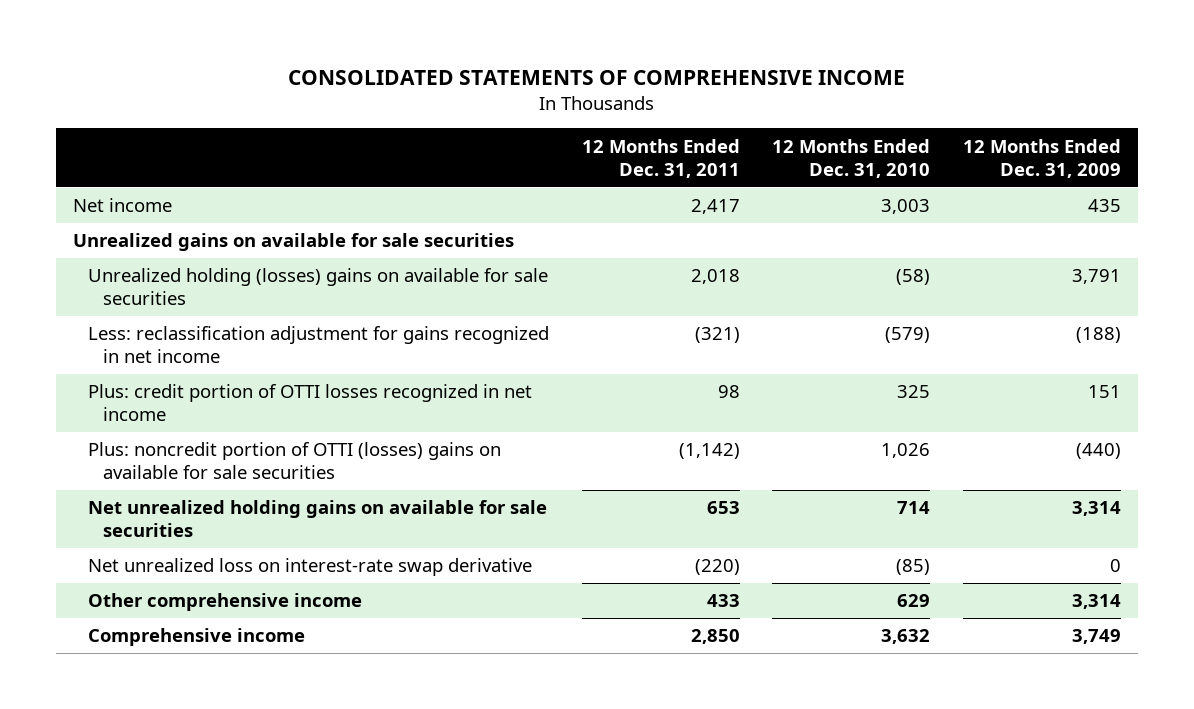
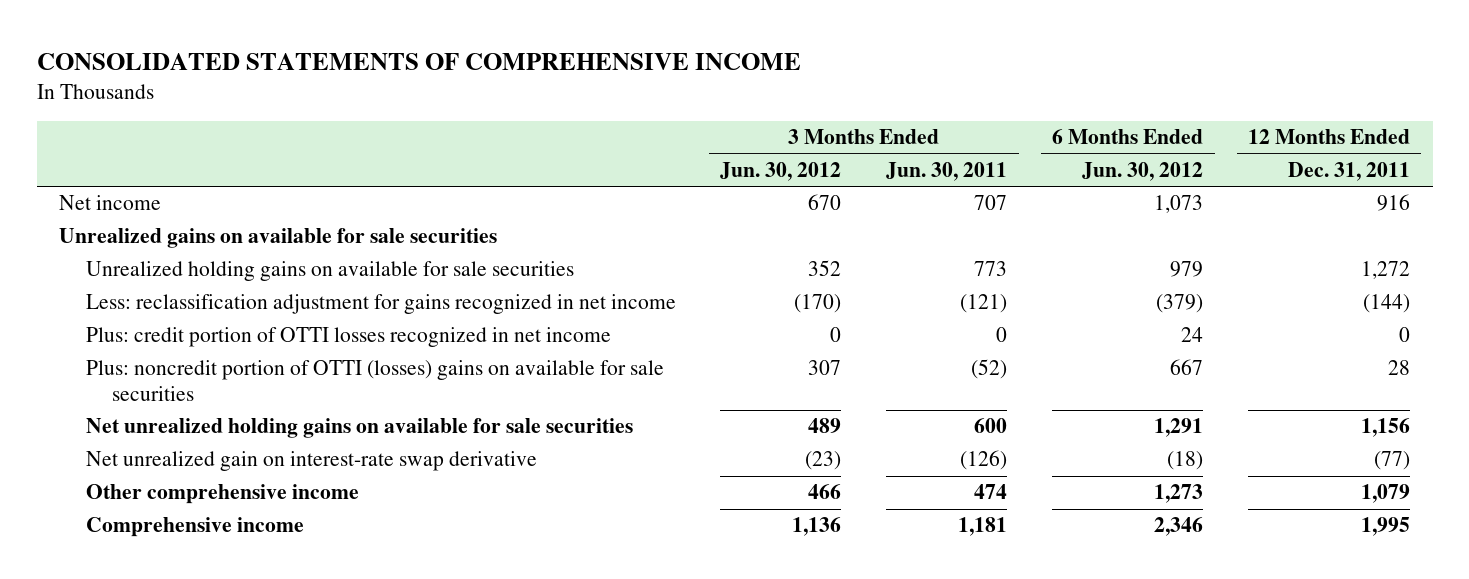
- | 12 Months Ended Dec. 31, 2011 | 12 Months Ended Dec. 31, 2010 | 12 Months Ended Dec. 31, 2009
+ | 3 Months Ended Jun. 30, 2012 | 3 Months Ended Jun. 30, 2011 | 6 Months Ended Jun. 30, 2012 | 12 Months Ended Dec. 31, 2011
- Net income | 2,417 | 3,003 | 435
+ Net income | 670 | 707 | 1,073 | 916
- Unrealized holding (losses) gains on available for sale securities | 2,018 | (58) | 3,791
- Less: reclassification adjustment for gains recognized in net income | (321) | (579) | (188)
- Plus: credit portion of OTTI losses recognized in net income | 98 | 325 | 151
- Plus: noncredit portion of OTTI (losses) gains on available for sale securities | (1,142) | 1,026 | (440)
- Net unrealized holding gains on available for sale securities | 653 | 714 | 3,314
- Net unrealized loss on interest-rate swap derivative | (220) | (85) | 0
- Other comprehensive income | 433 | 629 | 3,314
- Comprehensive income | 2,850 | 3,632 | 3,749
+ Unrealized holding gains on available for sale securities | 352 | 773 | 979 | 1,272
+ Less: reclassification adjustment for gains recognized in net income | (170) | (121) | (379) | (144)
+ Plus: credit portion of OTTI losses recognized in net income | 0 | 0 | 24 | 0
+ Plus: noncredit portion of OTTI (losses) gains on available for sale securities | 307 | (52) | 667 | 28
+ Net unrealized holding gains on available for sale securities | 489 | 600 | 1,291 | 1,156
+ Net unrealized gain on interest-rate swap derivative | (23) | (126) | (18) | (77)
+ Other comprehensive income | 466 | 474 | 1,273 | 1,079
+ Comprehensive income | 1,136 | 1,181 | 2,346 | 1,995

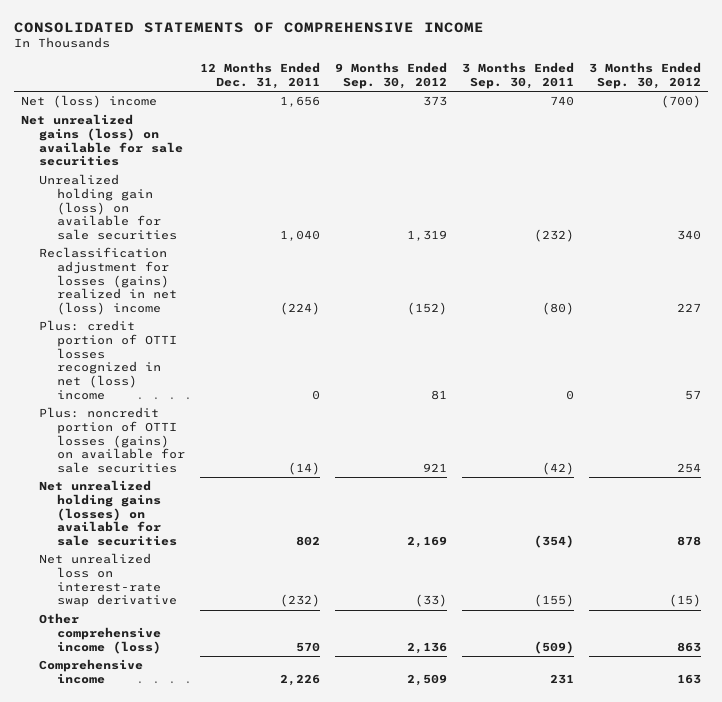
- | 3 Months Ended Jun. 30, 2012 | 3 Months Ended Jun. 30, 2011 | 6 Months Ended Jun. 30, 2012 | 12 Months Ended Dec. 31, 2011
+ | 12 Months Ended Dec. 31, 2011 | 9 Months Ended Sep. 30, 2012 | 3 Months Ended Sep. 30, 2011 | 3 Months Ended Sep. 30, 2012
- Net income | 670 | 707 | 1,073 | 916
- Unrealized gains on available for sale securities
- Unrealized holding gains on available for sale securities | 352 | 773 | 979 | 1,272
- Less: reclassification adjustment for gains recognized in net income | (170) | (121) | (379) | (144)
- Plus: credit portion of OTTI losses recognized in net income | 0 | 0 | 24 | 0
- Plus: noncredit portion of OTTI (losses) gains on available for sale securities | 307 | (52) | 667 | 28
- Net unrealized holding gains on available for sale securities | 489 | 600 | 1,291 | 1,156
- Net unrealized gain on interest-rate swap derivative | (23) | (126) | (18) | (77)
- Other comprehensive income | 466 | 474 | 1,273 | 1,079
- Comprehensive income | 1,136 | 1,181 | 2,346 | 1,995
+ Net (loss) income | 1,656 | 373 | 740 | (700)
+ Net unrealized gains (loss) on available for sale securities
+ Unrealized holding gain (loss) on available for sale securities | 1,040 | 1,319 | (232) | 340
+ Reclassification adjustment for losses (gains) realized in net (loss) income | (224) | (152) | (80) | 227
+ Plus: credit portion of OTTI losses recognized in net (loss) income | 0 | 81 | 0 | 57
+ Plus: noncredit portion of OTTI losses (gains) on available for sale securities | (14) | 921 | (42) | 254
+ Net unrealized holding gains (losses) on available for sale securities | 802 | 2,169 | (354) | 878
+ Net unrealized loss on interest-rate swap derivative | (232) | (33) | (155) | (15)
+ Other comprehensive income (loss) | 570 | 2,136 | (509) | 863
+ Comprehensive income | 2,226 | 2,509 | 231 | 163

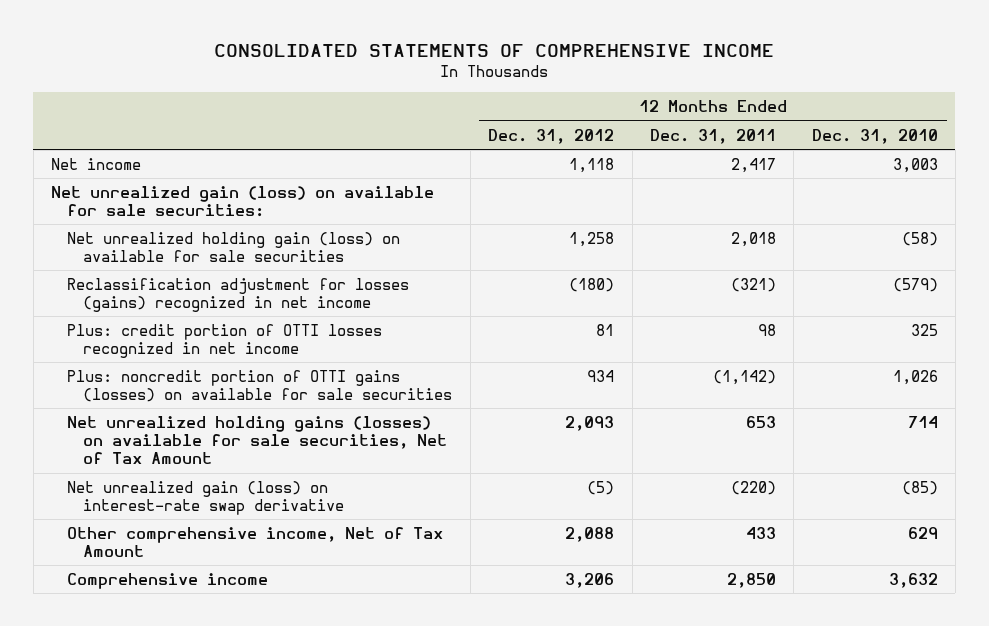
- | 12 Months Ended Dec. 31, 2011 | 9 Months Ended Sep. 30, 2012 | 3 Months Ended Sep. 30, 2011 | 3 Months Ended Sep. 30, 2012
+ | 12 Months Ended Dec. 31, 2012 | 12 Months Ended Dec. 31, 2011 | 12 Months Ended Dec. 31, 2010
- Net (loss) income | 1,656 | 373 | 740 | (700)
- Net unrealized gains (loss) on available for sale securities
- Unrealized holding gain (loss) on available for sale securities | 1,040 | 1,319 | (232) | 340
- Reclassification adjustment for losses (gains) realized in net (loss) income | (224) | (152) | (80) | 227
- Plus: credit portion of OTTI losses recognized in net (loss) income | 0 | 81 | 0 | 57
- Plus: noncredit portion of OTTI losses (gains) on available for sale securities | (14) | 921 | (42) | 254
- Net unrealized holding gains (losses) on available for sale securities | 802 | 2,169 | (354) | 878
- Net unrealized loss on interest-rate swap derivative | (232) | (33) | (155) | (15)
- Other comprehensive income (loss) | 570 | 2,136 | (509) | 863
- Comprehensive income | 2,226 | 2,509 | 231 | 163
+ Net income | 1,118 | 2,417 | 3,003
+ Net unrealized gain (loss) on available for sale securities:
+ Net unrealized holding gain (loss) on available for sale securities | 1,258 | 2,018 | (58)
+ Reclassification adjustment for losses (gains) recognized in net income | (180) | (321) | (579)
+ Plus: credit portion of OTTI losses recognized in net income | 81 | 98 | 325
+ Plus: noncredit portion of OTTI gains (losses) on available for sale securities | 934 | (1,142) | 1,026
+ Net unrealized holding gains (losses) on available for sale securities, Net of Tax Amount | 2,093 | 653 | 714
+ Net unrealized gain (loss) on interest-rate swap derivative | (5) | (220) | (85)
+ Other comprehensive income, Net of Tax Amount | 2,088 | 433 | 629
+ Comprehensive income | 3,206 | 2,850 | 3,632

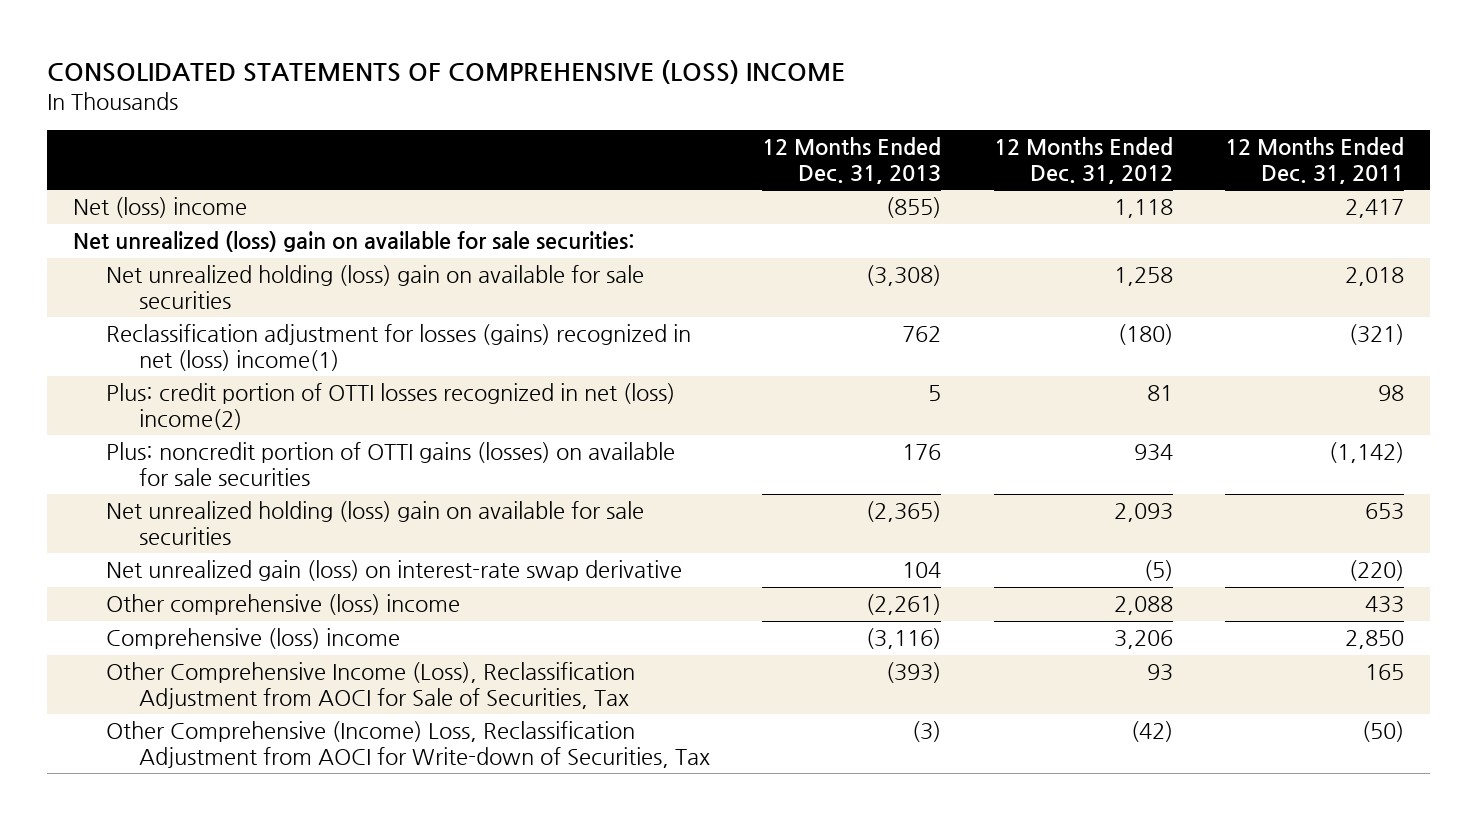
- CONSOLIDATED STATEMENTS OF COMPREHENSIVE INCOME
+ CONSOLIDATED STATEMENTS OF COMPREHENSIVE (LOSS) INCOME
- | 12 Months Ended Dec. 31, 2012 | 12 Months Ended Dec. 31, 2011 | 12 Months Ended Dec. 31, 2010
+ | 12 Months Ended Dec. 31, 2013 | 12 Months Ended Dec. 31, 2012 | 12 Months Ended Dec. 31, 2011
- Net income | 1,118 | 2,417 | 3,003
- Net unrealized gain (loss) on available for sale securities:
- Net unrealized holding gain (loss) on available for sale securities | 1,258 | 2,018 | (58)
- Reclassification adjustment for losses (gains) recognized in net income | (180) | (321) | (579)
- Plus: credit portion of OTTI losses recognized in net income | 81 | 98 | 325
+ Net (loss) income | (855) | 1,118 | 2,417
+ Net unrealized (loss) gain on available for sale securities:
+ Net unrealized holding (loss) gain on available for sale securities | (3,308) | 1,258 | 2,018
+ Reclassification adjustment for losses (gains) recognized in net (loss) income(1) | 762 | (180) | (321)
+ Plus: credit portion of OTTI losses recognized in net (loss) income(2) | 5 | 81 | 98
- Net unrealized holding gains (losses) on available for sale securities, Net of Tax Amount | 2,093 | 653 | 714
+ Net unrealized holding (loss) gain on available for sale securities | (2,365) | 2,093 | 653
- Other comprehensive income, Net of Tax Amount | 2,088 | 433 | 629
- Comprehensive income | 3,206 | 2,850 | 3,632
+ Other comprehensive (loss) income | (2,261) | 2,088 | 433
+ Comprehensive (loss) income | (3,116) | 3,206 | 2,850
+ Other Comprehensive Income (Loss), Reclassification Adjustment from AOCI for Sale of Securities, Tax | (393) | 93 | 165
+ Other Comprehensive (Income) Loss, Reclassification Adjustment from AOCI for Write-down of Securities, Tax | (3) | (42) | (50)

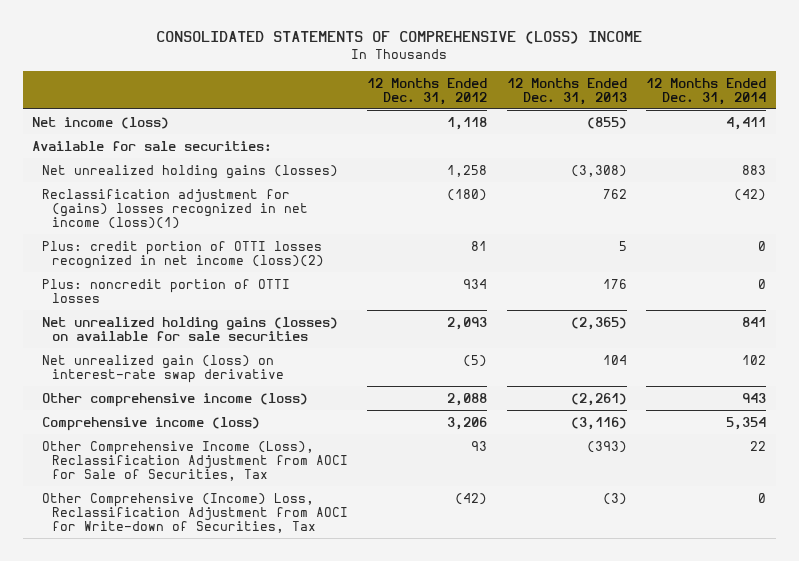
- | 12 Months Ended Dec. 31, 2013 | 12 Months Ended Dec. 31, 2012 | 12 Months Ended Dec. 31, 2011
+ | 12 Months Ended Dec. 31, 2012 | 12 Months Ended Dec. 31, 2013 | 12 Months Ended Dec. 31, 2014
- Net (loss) income | (855) | 1,118 | 2,417
- Net unrealized (loss) gain on available for sale securities:
- Net unrealized holding (loss) gain on available for sale securities | (3,308) | 1,258 | 2,018
- Reclassification adjustment for losses (gains) recognized in net (loss) income(1) | 762 | (180) | (321)
- Plus: credit portion of OTTI losses recognized in net (loss) income(2) | 5 | 81 | 98
- Plus: noncredit portion of OTTI gains (losses) on available for sale securities | 176 | 934 | (1,142)
- Net unrealized holding (loss) gain on available for sale securities | (2,365) | 2,093 | 653
+ Net income (loss) | 1,118 | (855) | 4,411
+ Available for sale securities:
+ Net unrealized holding gains (losses) | 1,258 | (3,308) | 883
+ Reclassification adjustment for (gains) losses recognized in net income (loss)(1) | (180) | 762 | (42)
+ Plus: credit portion of OTTI losses recognized in net income (loss)(2) | 81 | 5 | 0
+ Plus: noncredit portion of OTTI losses | 934 | 176 | 0
+ Net unrealized holding gains (losses) on available for sale securities | 2,093 | (2,365) | 841
- Other comprehensive (loss) income | (2,261) | 2,088 | 433
- Comprehensive (loss) income | (3,116) | 3,206 | 2,850
+ Other comprehensive income (loss) | 2,088 | (2,261) | 943
+ Comprehensive income (loss) | 3,206 | (3,116) | 5,354

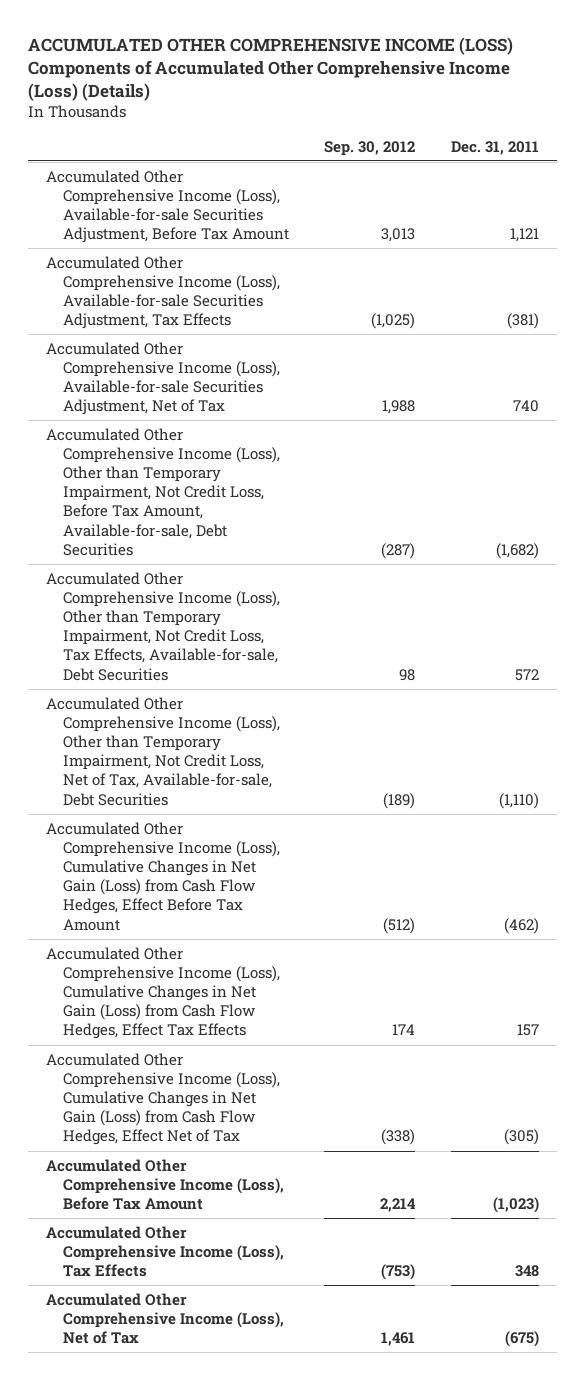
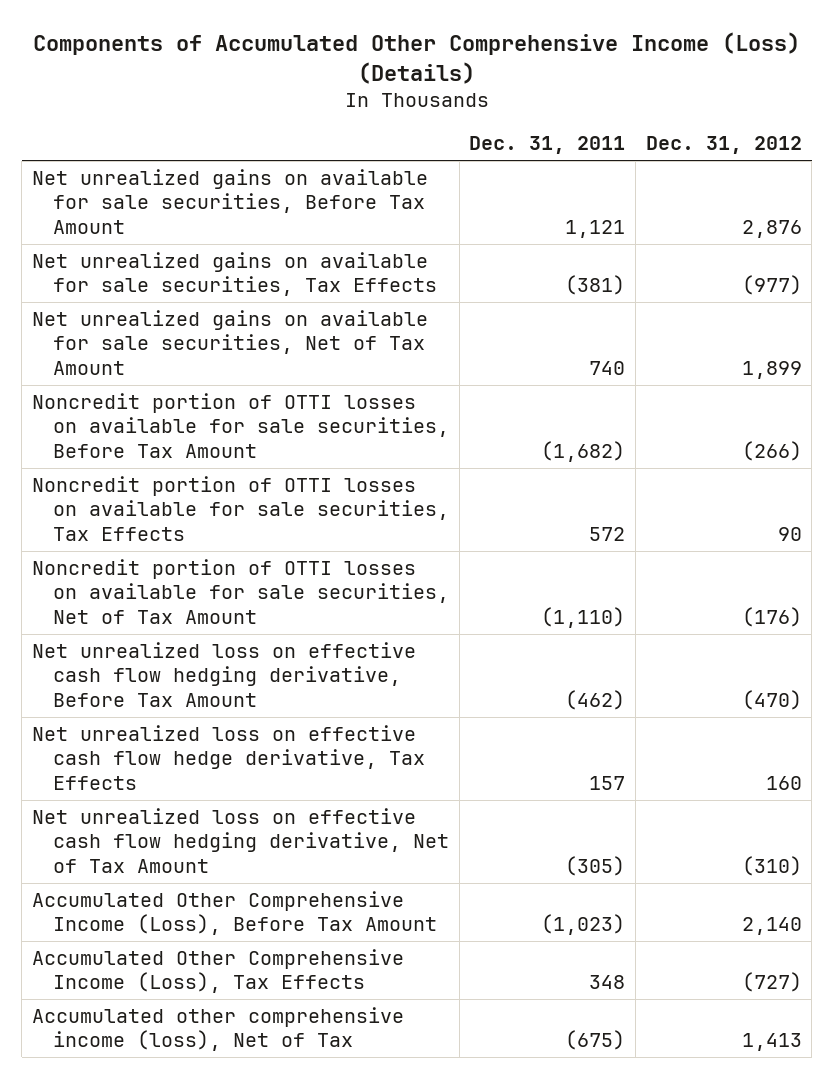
- ACCUMULATED OTHER COMPREHENSIVE INCOME (LOSS) Components of Accumulated Other Comprehensive Income (Loss) (Details)
+ Components of Accumulated Other Comprehensive Income (Loss) (Details)
- | Sep. 30, 2012 | Dec. 31, 2011
+ | Dec. 31, 2011 | Dec. 31, 2012
- Accumulated Other Comprehensive Income (Loss), Available-for-sale Securities Adjustment, Before Tax Amount | 3,013 | 1,121
- Accumulated Other Comprehensive Income (Loss), Available-for-sale Securities Adjustment, Tax Effects | (1,025) | (381)
- Accumulated Other Comprehensive Income (Loss), Available-for-sale Securities Adjustment, Net of Tax | 1,988 | 740
- Accumulated Other Comprehensive Income (Loss), Other than Temporary Impairment, Not Credit Loss, Before Tax Amount, Available-for-sale, Debt Securities | (287) | (1,682)
- Accumulated Other Comprehensive Income (Loss), Other than Temporary Impairment, Not Credit Loss, Tax Effects, Available-for-sale, Debt Securities | 98 | 572
- Accumulated Other Comprehensive Income (Loss), Other than Temporary Impairment, Not Credit Loss, Net of Tax, Available-for-sale, Debt Securities | (189) | (1,110)
- Accumulated Other Comprehensive Income (Loss), Cumulative Changes in Net Gain (Loss) from Cash Flow Hedges, Effect Before Tax Amount | (512) | (462)
- Accumulated Other Comprehensive Income (Loss), Cumulative Changes in Net Gain (Loss) from Cash Flow Hedges, Effect Tax Effects | 174 | 157
- Accumulated Other Comprehensive Income (Loss), Cumulative Changes in Net Gain (Loss) from Cash Flow Hedges, Effect Net of Tax | (338) | (305)
+ Net unrealized gains on available for sale securities, Before Tax Amount | 1,121 | 2,876
+ Net unrealized gains on available for sale securities, Tax Effects | (381) | (977)
+ Net unrealized gains on available for sale securities, Net of Tax Amount | 740 | 1,899
+ Noncredit portion of OTTI losses on available for sale securities, Before Tax Amount | (1,682) | (266)
+ Noncredit portion of OTTI losses on available for sale securities, Tax Effects | 572 | 90
+ Noncredit portion of OTTI losses on available for sale securities, Net of Tax Amount | (1,110) | (176)
+ Net unrealized loss on effective cash flow hedging derivative, Before Tax Amount | (462) | (470)
+ Net unrealized loss on effective cash flow hedge derivative, Tax Effects | 157 | 160
+ Net unrealized loss on effective cash flow hedging derivative, Net of Tax Amount | (305) | (310)
- Accumulated Other Comprehensive Income (Loss), Net of Tax | 1,461 | (675)
+ Accumulated other comprehensive income (loss), Net of Tax | (675) | 1,413

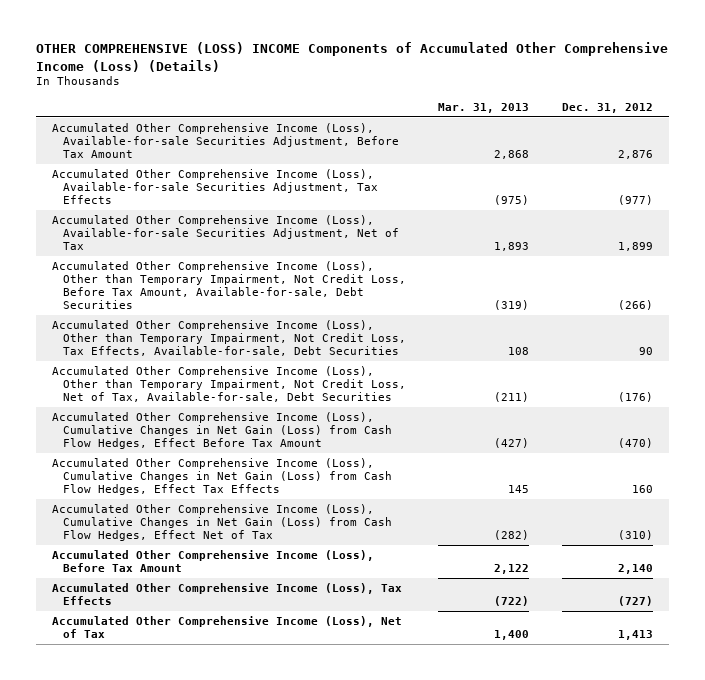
- Components of Accumulated Other Comprehensive Income (Loss) (Details)
+ OTHER COMPREHENSIVE (LOSS) INCOME Components of Accumulated Other Comprehensive Income (Loss) (Details)
- | Dec. 31, 2011 | Dec. 31, 2012
+ | Mar. 31, 2013 | Dec. 31, 2012
- Net unrealized gains on available for sale securities, Before Tax Amount | 1,121 | 2,876
- Net unrealized gains on available for sale securities, Tax Effects | (381) | (977)
- Net unrealized gains on available for sale securities, Net of Tax Amount | 740 | 1,899
- Noncredit portion of OTTI losses on available for sale securities, Before Tax Amount | (1,682) | (266)
- Noncredit portion of OTTI losses on available for sale securities, Tax Effects | 572 | 90
- Noncredit portion of OTTI losses on available for sale securities, Net of Tax Amount | (1,110) | (176)
- Net unrealized loss on effective cash flow hedging derivative, Before Tax Amount | (462) | (470)
- Net unrealized loss on effective cash flow hedge derivative, Tax Effects | 157 | 160
- Net unrealized loss on effective cash flow hedging derivative, Net of Tax Amount | (305) | (310)
+ Accumulated Other Comprehensive Income (Loss), Available-for-sale Securities Adjustment, Before Tax Amount | 2,868 | 2,876
+ Accumulated Other Comprehensive Income (Loss), Available-for-sale Securities Adjustment, Tax Effects | (975) | (977)
+ Accumulated Other Comprehensive Income (Loss), Available-for-sale Securities Adjustment, Net of Tax | 1,893 | 1,899
+ Accumulated Other Comprehensive Income (Loss), Other than Temporary Impairment, Not Credit Loss, Before Tax Amount, Available-for-sale, Debt Securities | (319) | (266)
+ Accumulated Other Comprehensive Income (Loss), Other than Temporary Impairment, Not Credit Loss, Tax Effects, Available-for-sale, Debt Securities | 108 | 90
+ Accumulated Other Comprehensive Income (Loss), Other than Temporary Impairment, Not Credit Loss, Net of Tax, Available-for-sale, Debt Securities | (211) | (176)
+ Accumulated Other Comprehensive Income (Loss), Cumulative Changes in Net Gain (Loss) from Cash Flow Hedges, Effect Before Tax Amount | (427) | (470)
+ Accumulated Other Comprehensive Income (Loss), Cumulative Changes in Net Gain (Loss) from Cash Flow Hedges, Effect Tax Effects | 145 | 160
+ Accumulated Other Comprehensive Income (Loss), Cumulative Changes in Net Gain (Loss) from Cash Flow Hedges, Effect Net of Tax | (282) | (310)
- Accumulated other comprehensive income (loss), Net of Tax | (675) | 1,413
+ Accumulated Other Comprehensive Income (Loss), Net of Tax | 1,400 | 1,413

